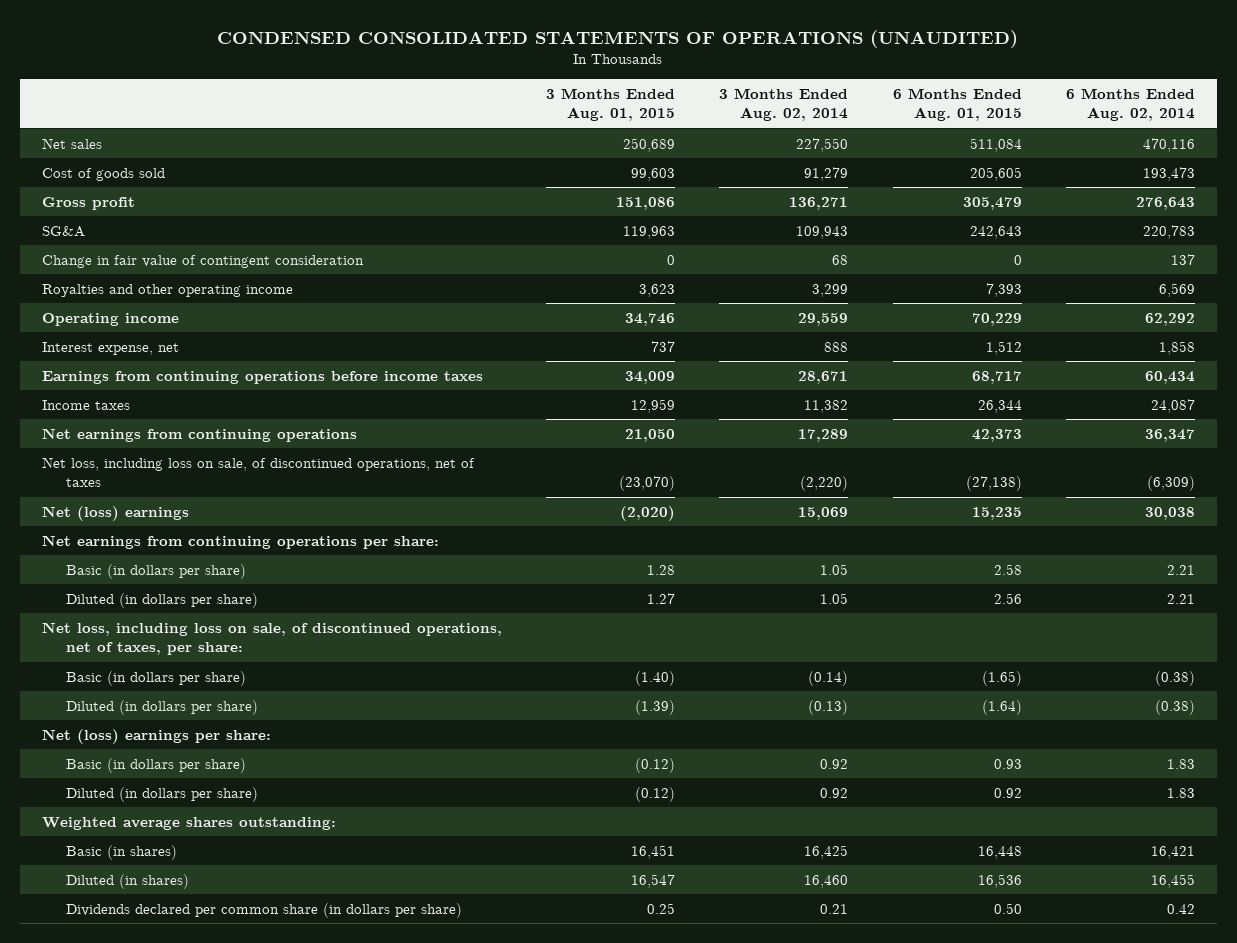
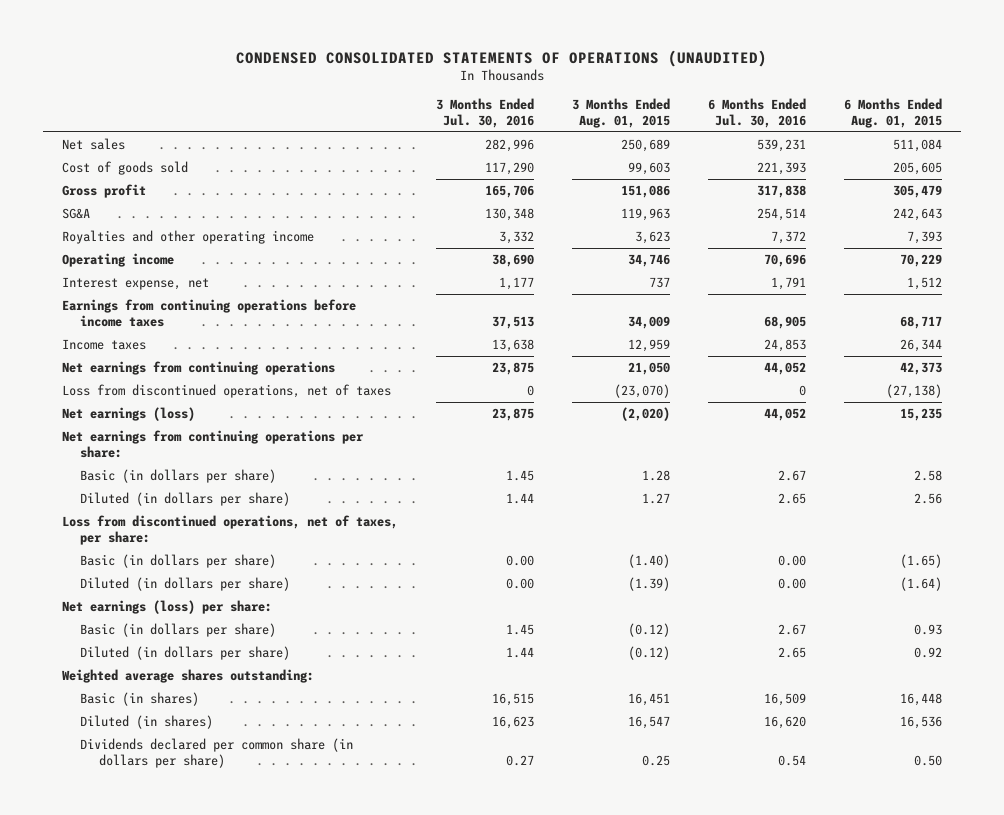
- | 3 Months Ended Aug. 01, 2015 | 3 Months Ended Aug. 02, 2014 | 6 Months Ended Aug. 01, 2015 | 6 Months Ended Aug. 02, 2014
+ | 3 Months Ended Jul. 30, 2016 | 3 Months Ended Aug. 01, 2015 | 6 Months Ended Jul. 30, 2016 | 6 Months Ended Aug. 01, 2015
- Change in fair value of contingent consideration | 0 | 68 | 0 | 137
- Net loss, including loss on sale, of discontinued operations, net of taxes | (23,070) | (2,220) | (27,138) | (6,309)
- Net (loss) earnings | (2,020) | 15,069 | 15,235 | 30,038
+ Loss from discontinued operations, net of taxes | 0 | (23,070) | 0 | (27,138)
+ Net earnings (loss) | 23,875 | (2,020) | 44,052 | 15,235
- Net loss, including loss on sale, of discontinued operations, net of taxes, per share:
+ Loss from discontinued operations, net of taxes, per share:
- Net (loss) earnings per share:
+ Net earnings (loss) per share:

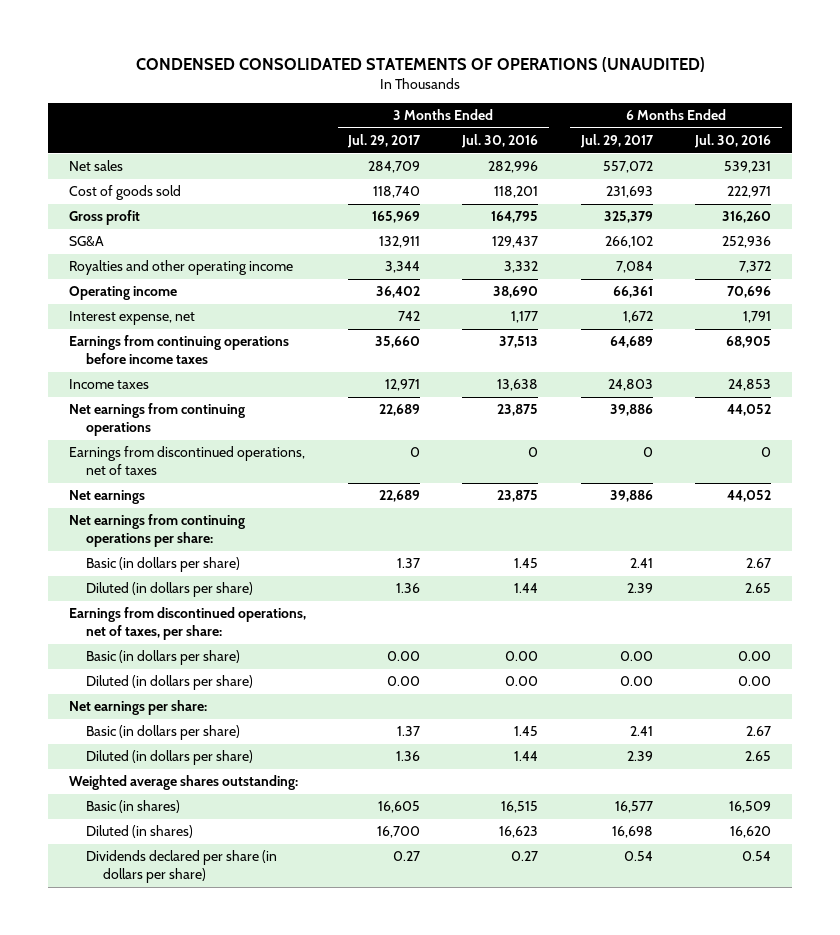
- | 3 Months Ended Jul. 30, 2016 | 3 Months Ended Aug. 01, 2015 | 6 Months Ended Jul. 30, 2016 | 6 Months Ended Aug. 01, 2015
+ | 3 Months Ended Jul. 29, 2017 | 3 Months Ended Jul. 30, 2016 | 6 Months Ended Jul. 29, 2017 | 6 Months Ended Jul. 30, 2016
- Cost of goods sold | 117,290 | 99,603 | 221,393 | 205,605
- Gross profit | 165,706 | 151,086 | 317,838 | 305,479
- SG&A | 130,348 | 119,963 | 254,514 | 242,643
+ Cost of goods sold | 118,740 | 118,201 | 231,693 | 222,971
+ Gross profit | 165,969 | 164,795 | 325,379 | 316,260
+ SG&A | 132,911 | 129,437 | 266,102 | 252,936
- Loss from discontinued operations, net of taxes | 0 | (23,070) | 0 | (27,138)
- Net earnings (loss) | 23,875 | (2,020) | 44,052 | 15,235
+ Earnings from discontinued operations, net of taxes | 0 | 0 | 0 | 0
+ Net earnings | 22,689 | 23,875 | 39,886 | 44,052
- Loss from discontinued operations, net of taxes, per share:
+ Earnings from discontinued operations, net of taxes, per share:
- Net earnings (loss) per share:
+ Net earnings per share:
- Dividends declared per common share (in dollars per share) | 0.27 | 0.25 | 0.54 | 0.50
+ Dividends declared per share (in dollars per share) | 0.27 | 0.27 | 0.54 | 0.54

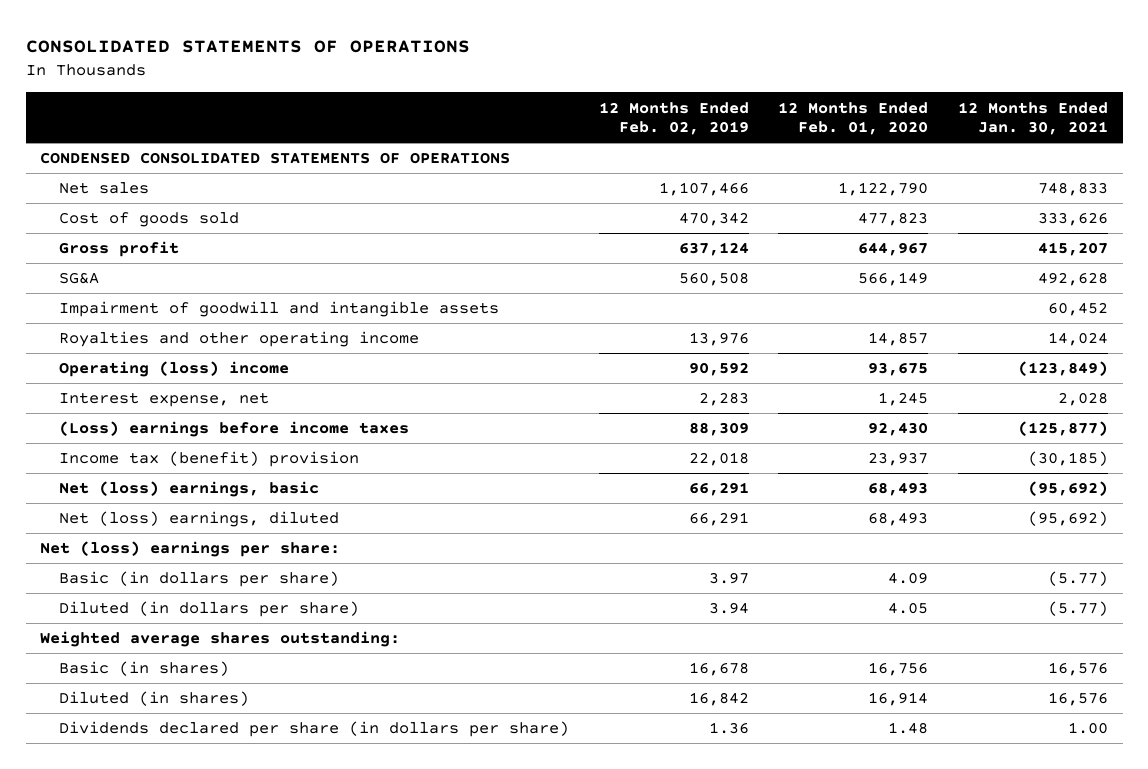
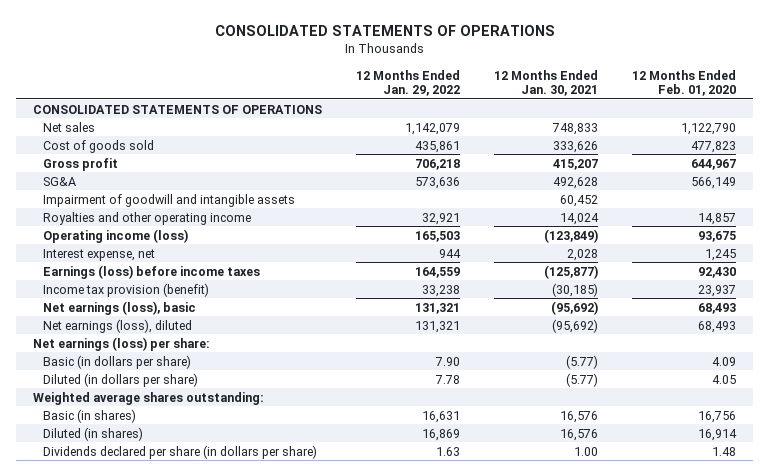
- | 12 Months Ended Feb. 02, 2019 | 12 Months Ended Feb. 01, 2020 | 12 Months Ended Jan. 30, 2021
+ | 12 Months Ended Jan. 29, 2022 | 12 Months Ended Jan. 30, 2021 | 12 Months Ended Feb. 01, 2020
- CONDENSED CONSOLIDATED STATEMENTS OF OPERATIONS
+ CONSOLIDATED STATEMENTS OF OPERATIONS
- Operating (loss) income | 90,592 | 93,675 | (123,849)
+ Operating income (loss) | 165,503 | (123,849) | 93,675
- (Loss) earnings before income taxes | 88,309 | 92,430 | (125,877)
- Income tax (benefit) provision | 22,018 | 23,937 | (30,185)
- Net (loss) earnings, basic | 66,291 | 68,493 | (95,692)
- Net (loss) earnings, diluted | 66,291 | 68,493 | (95,692)
- Net (loss) earnings per share:
+ Earnings (loss) before income taxes | 164,559 | (125,877) | 92,430
+ Income tax provision (benefit) | 33,238 | (30,185) | 23,937
+ Net earnings (loss), basic | 131,321 | (95,692) | 68,493
+ Net earnings (loss), diluted | 131,321 | (95,692) | 68,493
+ Net earnings (loss) per share:

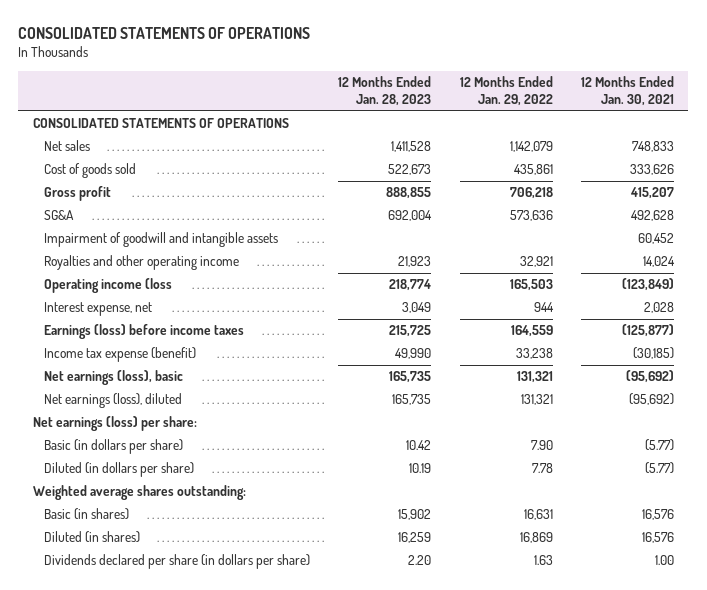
- | 12 Months Ended Jan. 29, 2022 | 12 Months Ended Jan. 30, 2021 | 12 Months Ended Feb. 01, 2020
+ | 12 Months Ended Jan. 28, 2023 | 12 Months Ended Jan. 29, 2022 | 12 Months Ended Jan. 30, 2021
- Operating income (loss) | 165,503 | (123,849) | 93,675
+ Operating income (loss | 218,774 | 165,503 | (123,849)
- Income tax provision (benefit) | 33,238 | (30,185) | 23,937
+ Income tax expense (benefit) | 49,990 | 33,238 | (30,185)

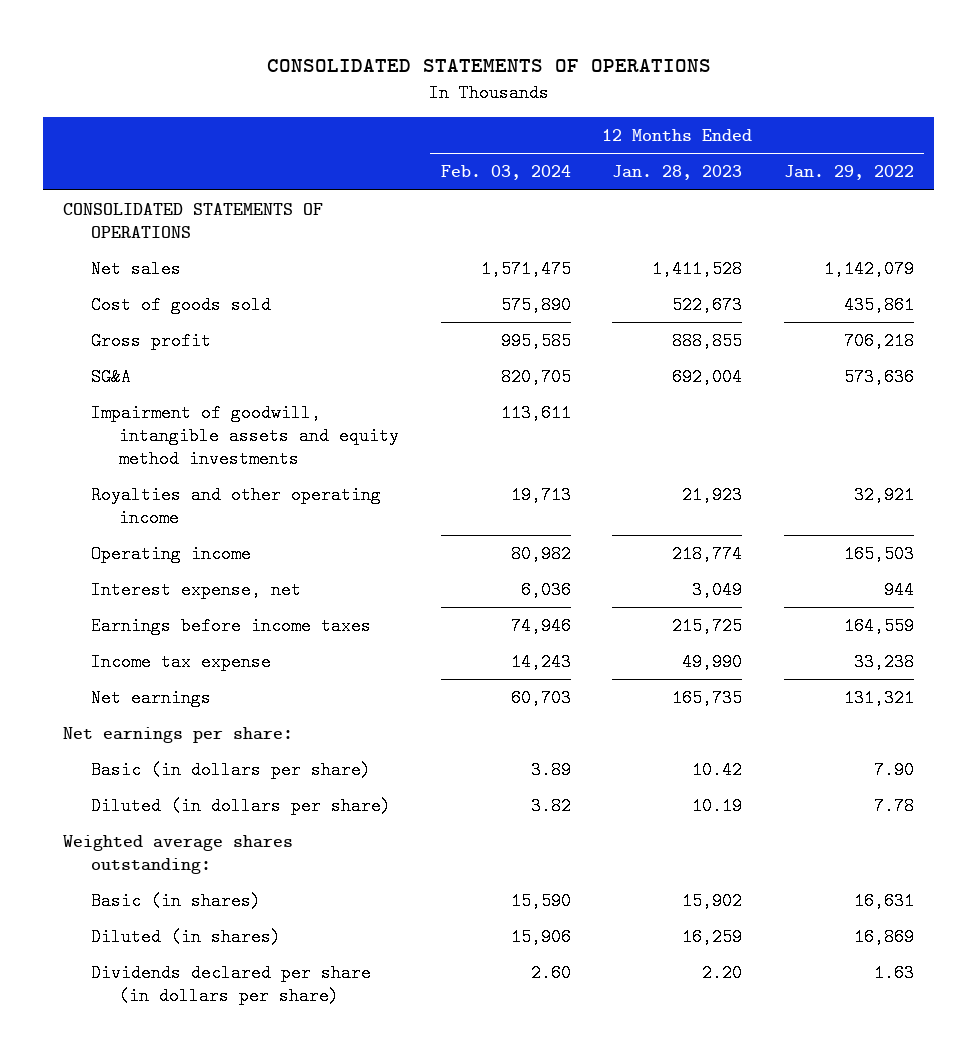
- | 12 Months Ended Jan. 28, 2023 | 12 Months Ended Jan. 29, 2022 | 12 Months Ended Jan. 30, 2021
+ | 12 Months Ended Feb. 03, 2024 | 12 Months Ended Jan. 28, 2023 | 12 Months Ended Jan. 29, 2022
- Impairment of goodwill and intangible assets | | | 60,452
+ Impairment of goodwill, intangible assets and equity method investments | 113,611 | |
- Operating income (loss | 218,774 | 165,503 | (123,849)
+ Operating income | 80,982 | 218,774 | 165,503
- Earnings (loss) before income taxes | 215,725 | 164,559 | (125,877)
- Income tax expense (benefit) | 49,990 | 33,238 | (30,185)
- Net earnings (loss), basic | 165,735 | 131,321 | (95,692)
- Net earnings (loss), diluted | 165,735 | 131,321 | (95,692)
- Net earnings (loss) per share:
+ Earnings before income taxes | 74,946 | 215,725 | 164,559
+ Income tax expense | 14,243 | 49,990 | 33,238
+ Net earnings | 60,703 | 165,735 | 131,321
+ Net earnings per share:

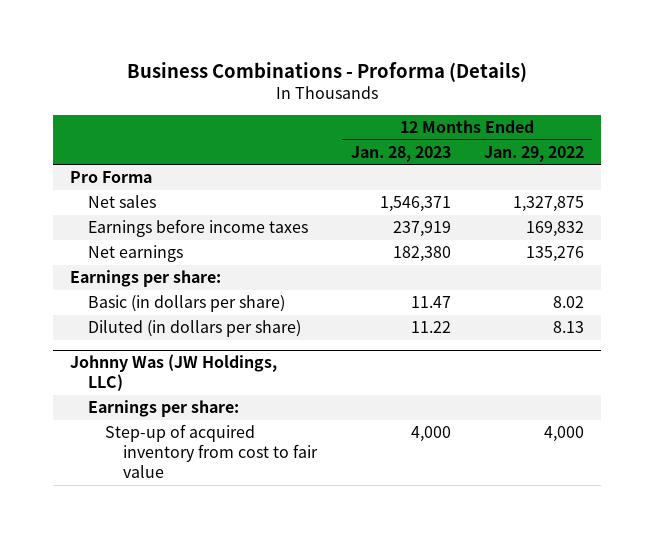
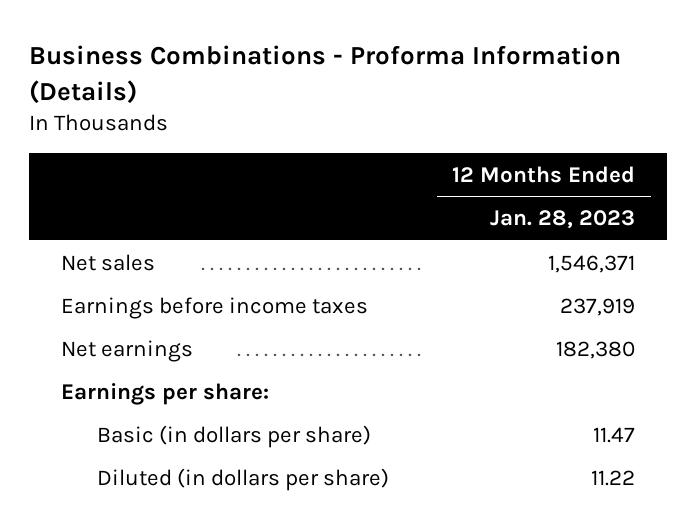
- Business Combinations - Proforma (Details)
+ Business Combinations - Proforma Information (Details)
- | 12 Months Ended Jan. 28, 2023 | 12 Months Ended Jan. 29, 2022
+ | 12 Months Ended Jan. 28, 2023
- Pro Forma
- Johnny Was (JW Holdings, LLC)
- Earnings per share:
- Step-up of acquired inventory from cost to fair value | 4,000 | 4,000

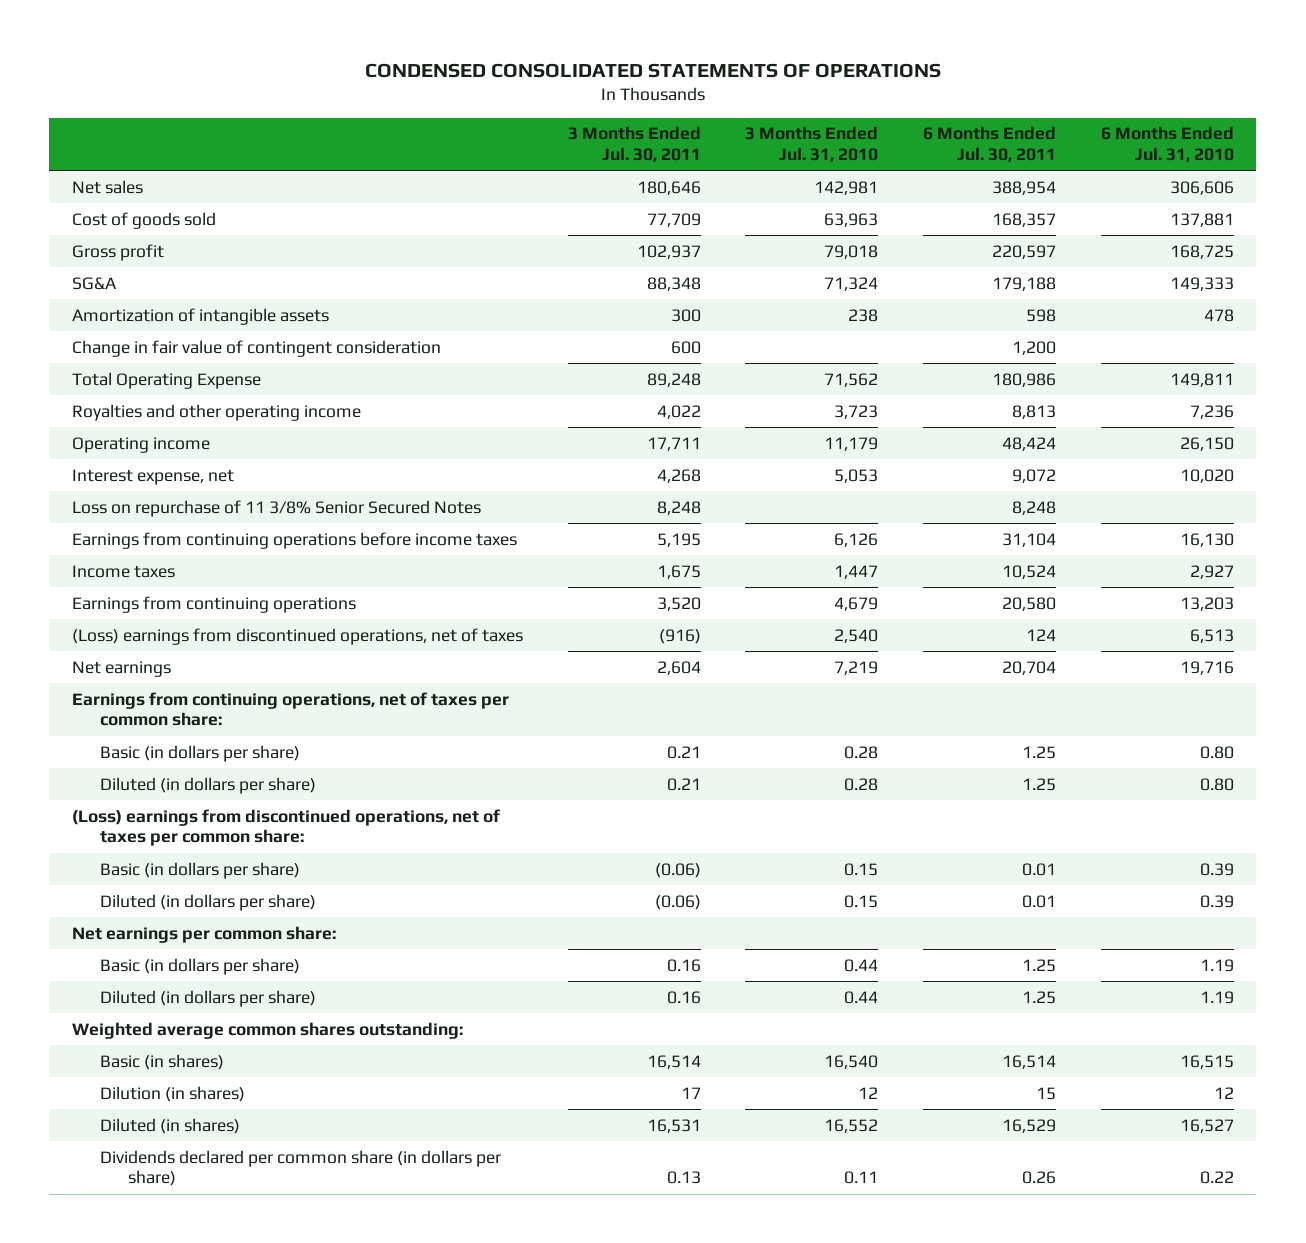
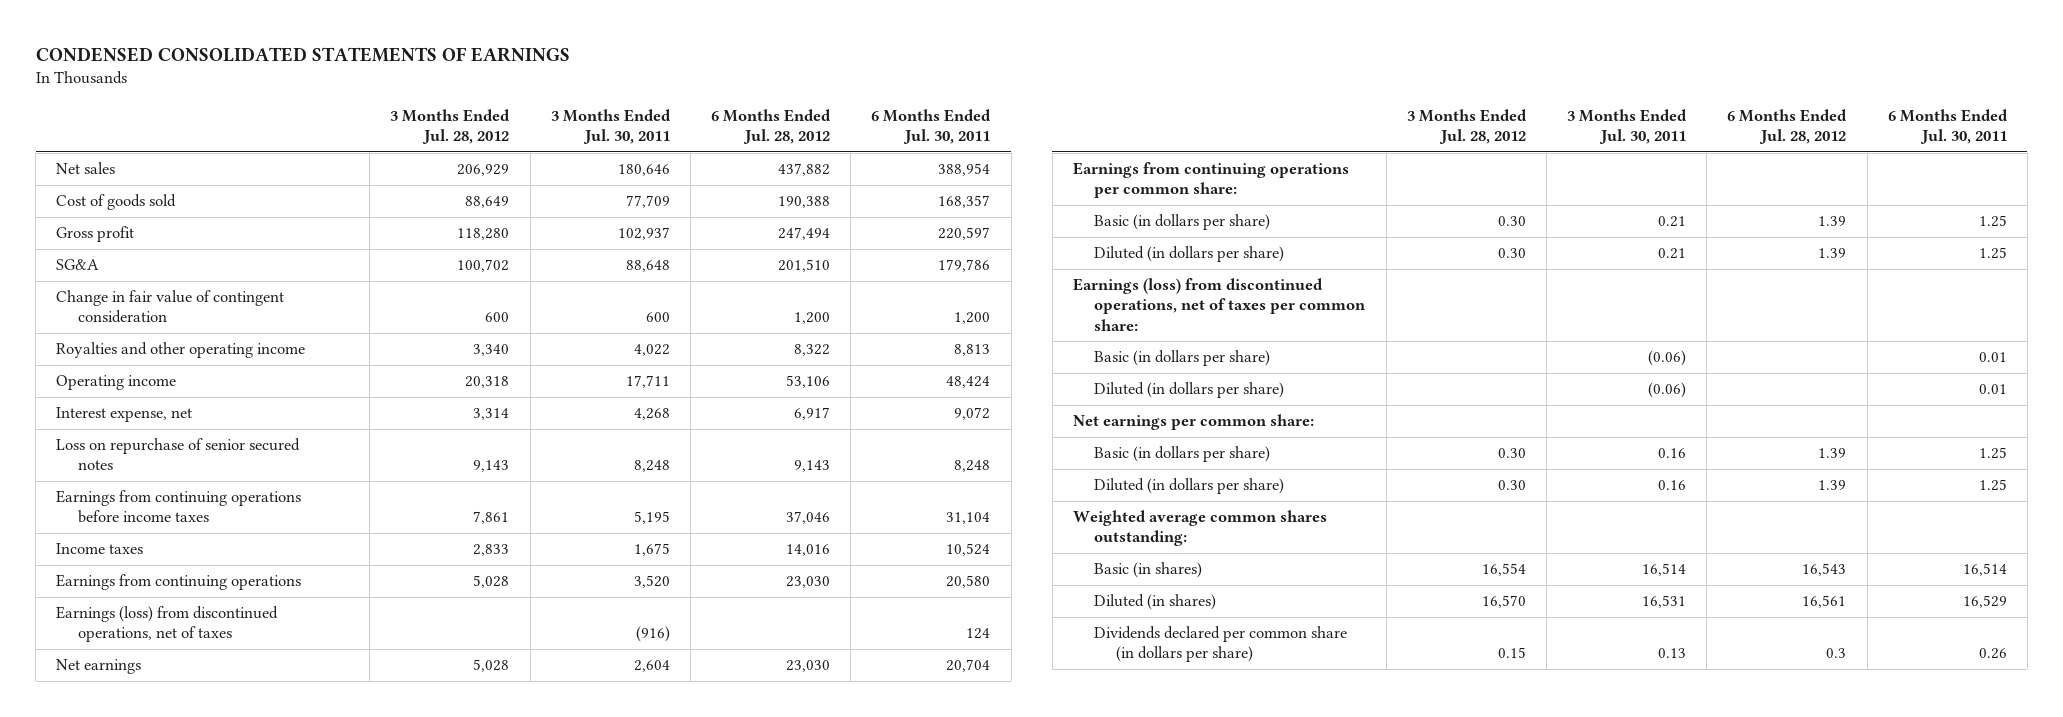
- CONDENSED CONSOLIDATED STATEMENTS OF OPERATIONS
+ CONDENSED CONSOLIDATED STATEMENTS OF EARNINGS
- | 3 Months Ended Jul. 30, 2011 | 3 Months Ended Jul. 31, 2010 | 6 Months Ended Jul. 30, 2011 | 6 Months Ended Jul. 31, 2010
+ | 3 Months Ended Jul. 28, 2012 | 3 Months Ended Jul. 30, 2011 | 6 Months Ended Jul. 28, 2012 | 6 Months Ended Jul. 30, 2011
- SG&A | 88,348 | 71,324 | 179,188 | 149,333
- Amortization of intangible assets | 300 | 238 | 598 | 478
+ SG&A | 100,702 | 88,648 | 201,510 | 179,786
- Total Operating Expense | 89,248 | 71,562 | 180,986 | 149,811
- Loss on repurchase of 11 3/8% Senior Secured Notes | 8,248 | | 8,248 |
+ Loss on repurchase of senior secured notes | 9,143 | 8,248 | 9,143 | 8,248
- (Loss) earnings from discontinued operations, net of taxes | (916) | 2,540 | 124 | 6,513
+ Earnings (loss) from discontinued operations, net of taxes | | (916) | | 124
- Earnings from continuing operations, net of taxes per common share:
+ Earnings from continuing operations per common share:
- (Loss) earnings from discontinued operations, net of taxes per common share:
+ Earnings (loss) from discontinued operations, net of taxes per common share:
- Dilution (in shares) | 17 | 12 | 15 | 12

